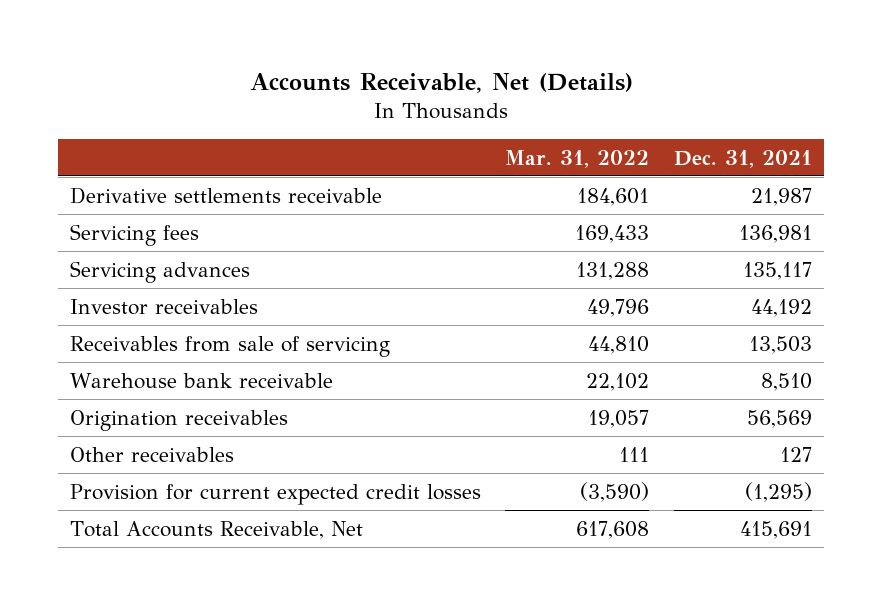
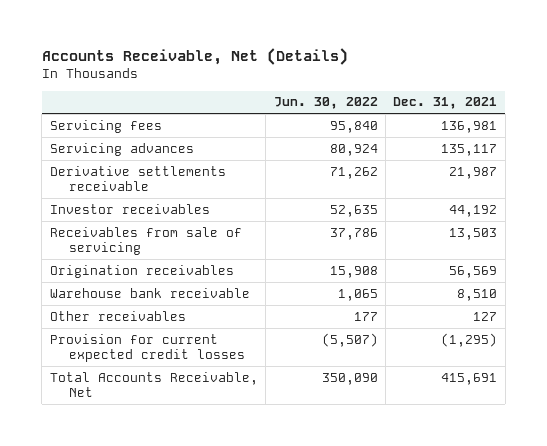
- | Mar. 31, 2022 | Dec. 31, 2021
+ | Jun. 30, 2022 | Dec. 31, 2021
moved down: Derivative settlements receivable | 71,262 | 21,987
moved down: Warehouse bank receivable | 1,065 | 8,510

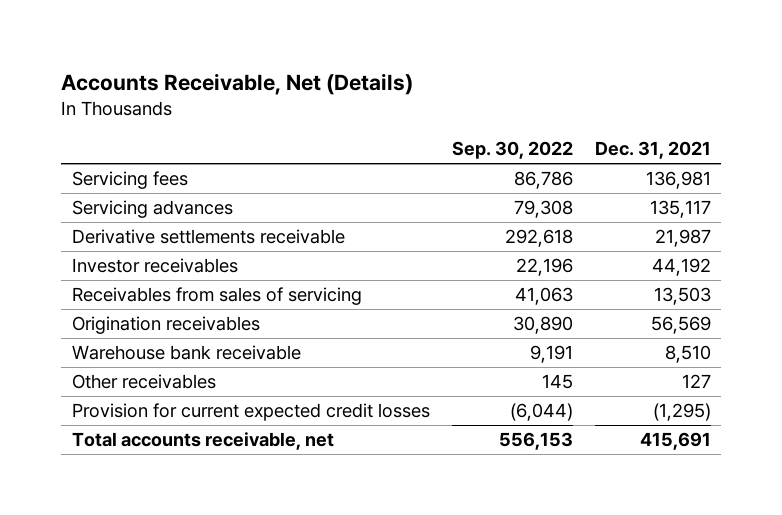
- | Jun. 30, 2022 | Dec. 31, 2021
+ | Sep. 30, 2022 | Dec. 31, 2021
- Receivables from sale of servicing | 37,786 | 13,503
+ Receivables from sales of servicing | 41,063 | 13,503
- Total Accounts Receivable, Net | 350,090 | 415,691
+ Total accounts receivable, net | 556,153 | 415,691

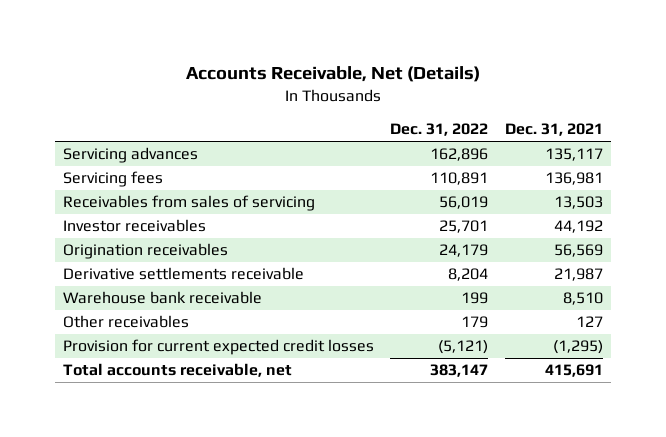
- | Sep. 30, 2022 | Dec. 31, 2021
+ | Dec. 31, 2022 | Dec. 31, 2021
moved down: Servicing fees | 110,891 | 136,981
moved down: Investor receivables | 25,701 | 44,192
moved down: Derivative settlements receivable | 8,204 | 21,987

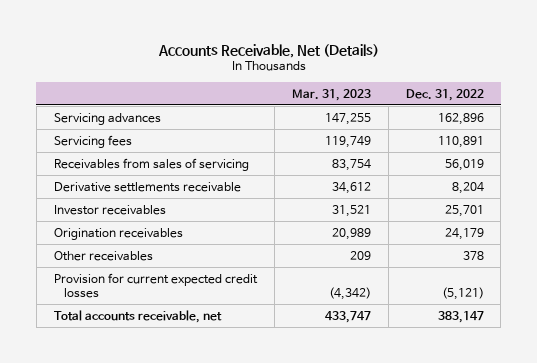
- | Dec. 31, 2022 | Dec. 31, 2021
+ | Mar. 31, 2023 | Dec. 31, 2022
moved up: Derivative settlements receivable | 34,612 | 8,204
- Warehouse bank receivable | 199 | 8,510
- Other receivables | 179 | 127
+ Other receivables | 209 | 378

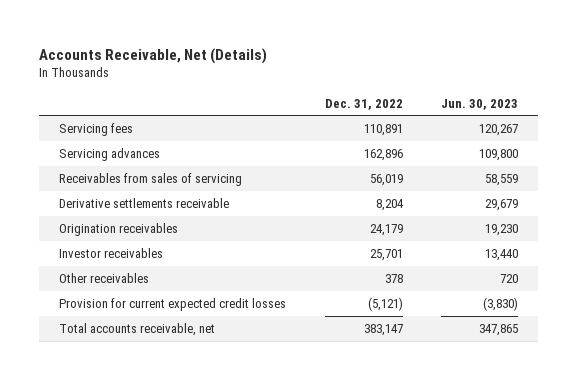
- | Mar. 31, 2023 | Dec. 31, 2022
+ | Dec. 31, 2022 | Jun. 30, 2023
moved down: Servicing advances | 162,896 | 109,800
moved down: Investor receivables | 25,701 | 13,440

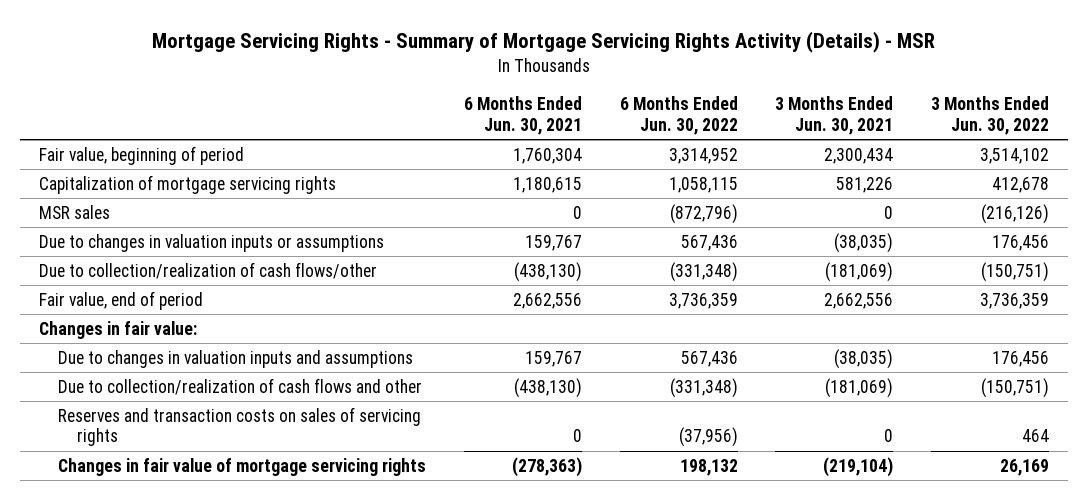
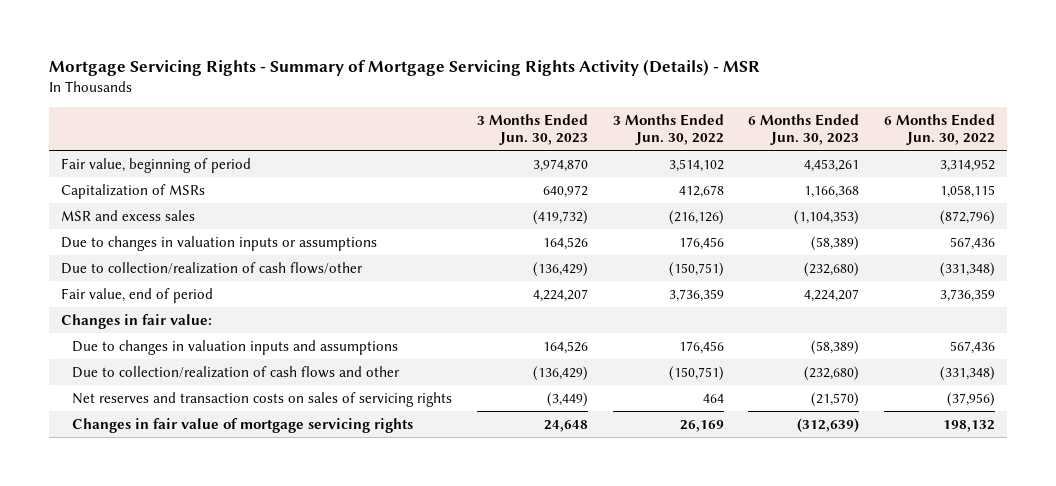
- | 6 Months Ended Jun. 30, 2021 | 6 Months Ended Jun. 30, 2022 | 3 Months Ended Jun. 30, 2021 | 3 Months Ended Jun. 30, 2022
+ | 3 Months Ended Jun. 30, 2023 | 3 Months Ended Jun. 30, 2022 | 6 Months Ended Jun. 30, 2023 | 6 Months Ended Jun. 30, 2022
- Capitalization of mortgage servicing rights | 1,180,615 | 1,058,115 | 581,226 | 412,678
- MSR sales | 0 | (872,796) | 0 | (216,126)
+ Capitalization of MSRs | 640,972 | 412,678 | 1,166,368 | 1,058,115
+ MSR and excess sales | (419,732) | (216,126) | (1,104,353) | (872,796)
- Reserves and transaction costs on sales of servicing rights | 0 | (37,956) | 0 | 464
+ Net reserves and transaction costs on sales of servicing rights | (3,449) | 464 | (21,570) | (37,956)

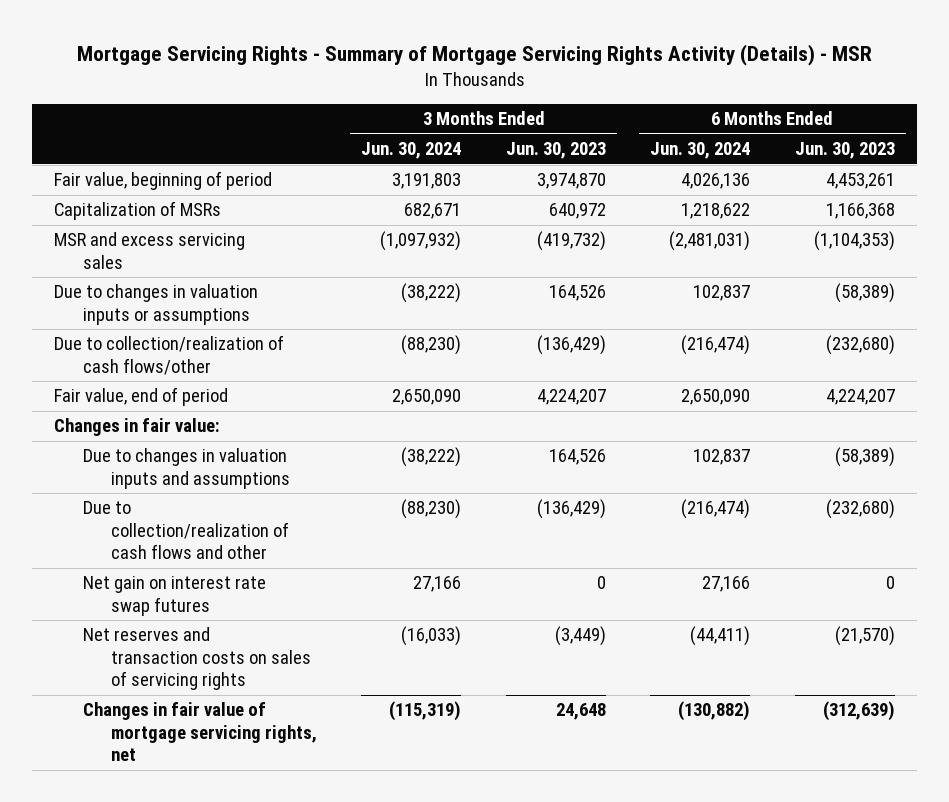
- | 3 Months Ended Jun. 30, 2023 | 3 Months Ended Jun. 30, 2022 | 6 Months Ended Jun. 30, 2023 | 6 Months Ended Jun. 30, 2022
+ | 3 Months Ended Jun. 30, 2024 | 3 Months Ended Jun. 30, 2023 | 6 Months Ended Jun. 30, 2024 | 6 Months Ended Jun. 30, 2023
- MSR and excess sales | (419,732) | (216,126) | (1,104,353) | (872,796)
+ MSR and excess servicing sales | (1,097,932) | (419,732) | (2,481,031) | (1,104,353)
+ Net gain on interest rate swap futures | 27,166 | 0 | 27,166 | 0
- Changes in fair value of mortgage servicing rights | 24,648 | 26,169 | (312,639) | 198,132
+ Changes in fair value of mortgage servicing rights, net | (115,319) | 24,648 | (130,882) | (312,639)

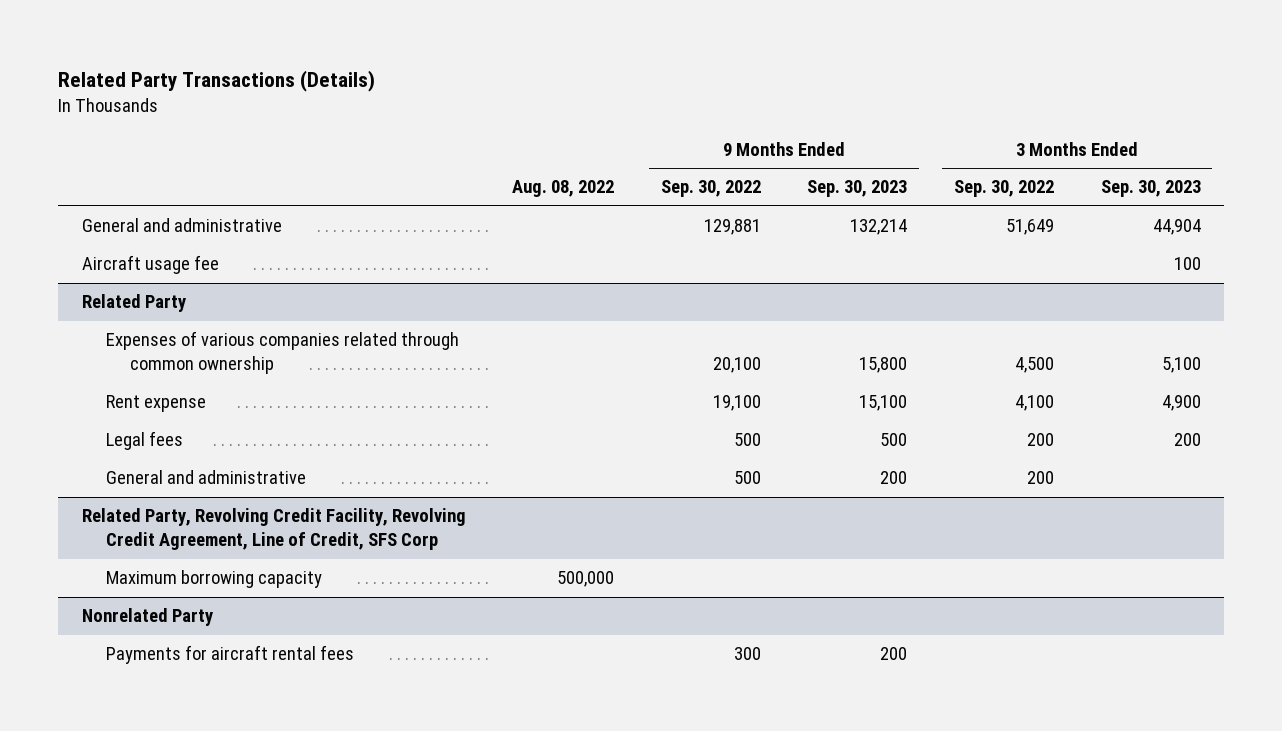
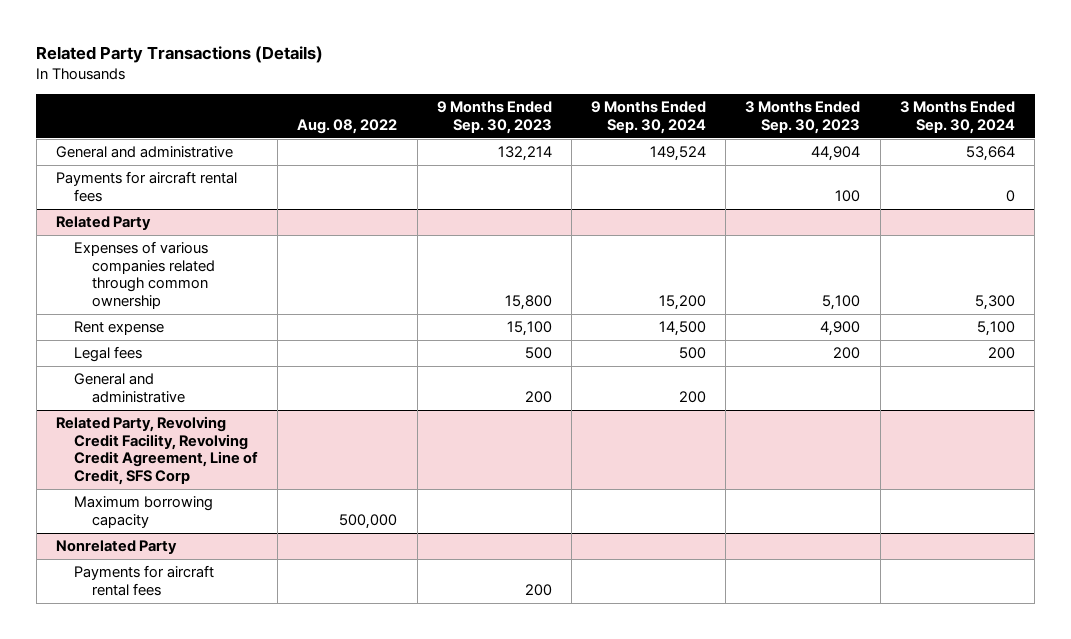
- | Aug. 08, 2022 | 9 Months Ended Sep. 30, 2022 | 9 Months Ended Sep. 30, 2023 | 3 Months Ended Sep. 30, 2022 | 3 Months Ended Sep. 30, 2023
+ | Aug. 08, 2022 | 9 Months Ended Sep. 30, 2023 | 9 Months Ended Sep. 30, 2024 | 3 Months Ended Sep. 30, 2023 | 3 Months Ended Sep. 30, 2024
- Aircraft usage fee | | | | | 100
+ Payments for aircraft rental fees | | | | 100 | 0

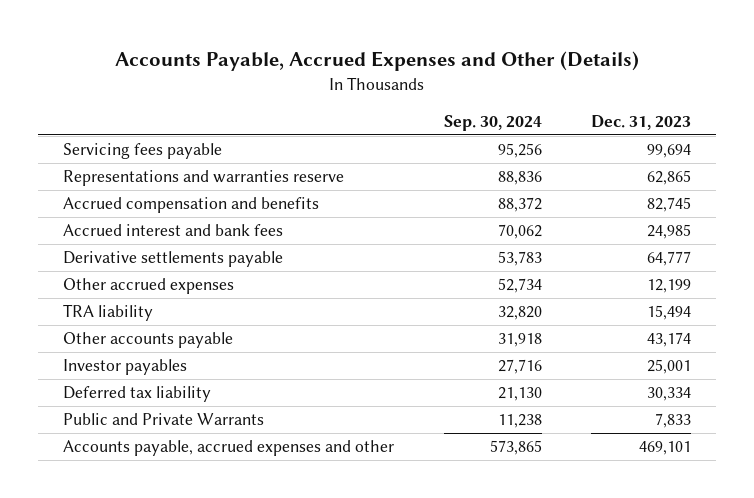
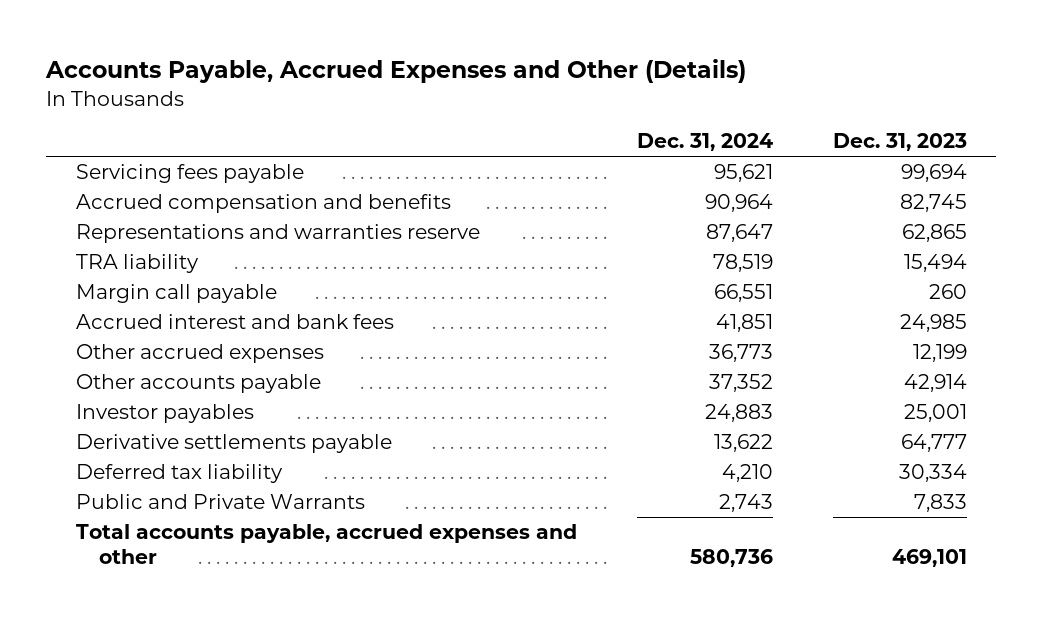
- | Sep. 30, 2024 | Dec. 31, 2023
+ | Dec. 31, 2024 | Dec. 31, 2023
moved down: Representations and warranties reserve | 87,647 | 62,865
moved up: TRA liability | 78,519 | 15,494
+ Margin call payable | 66,551 | 260
- Other accounts payable | 31,918 | 43,174
+ Other accounts payable | 37,352 | 42,914
moved down: Derivative settlements payable | 13,622 | 64,777
- Accounts payable, accrued expenses and other | 573,865 | 469,101
+ Total accounts payable, accrued expenses and other | 580,736 | 469,101

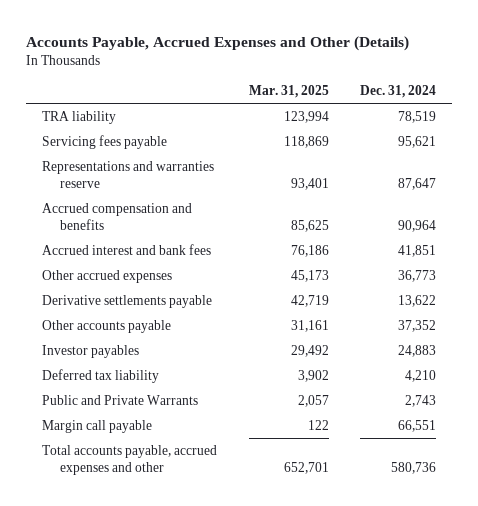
- | Dec. 31, 2024 | Dec. 31, 2023
+ | Mar. 31, 2025 | Dec. 31, 2024
moved up: TRA liability | 123,994 | 78,519
moved down: Accrued compensation and benefits | 85,625 | 90,964
moved up: Derivative settlements payable | 42,719 | 13,622
moved down: Margin call payable | 122 | 66,551

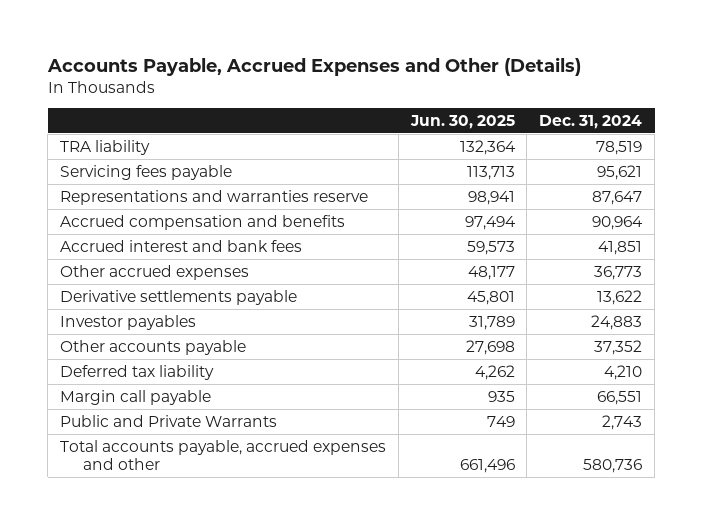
- | Mar. 31, 2025 | Dec. 31, 2024
+ | Jun. 30, 2025 | Dec. 31, 2024
moved down: Other accounts payable | 27,698 | 37,352
moved down: Public and Private Warrants | 749 | 2,743

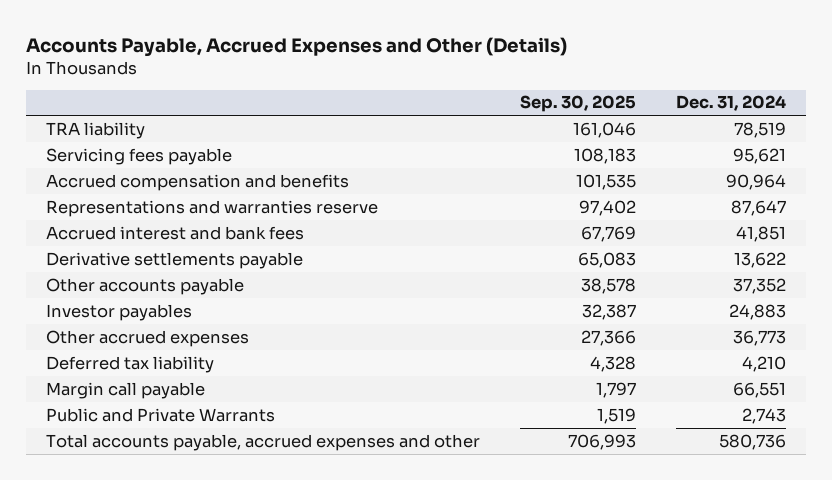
- | Jun. 30, 2025 | Dec. 31, 2024
+ | Sep. 30, 2025 | Dec. 31, 2024
moved down: Representations and warranties reserve | 97,402 | 87,647
moved down: Investor payables | 32,387 | 24,883
moved down: Other accrued expenses | 27,366 | 36,773

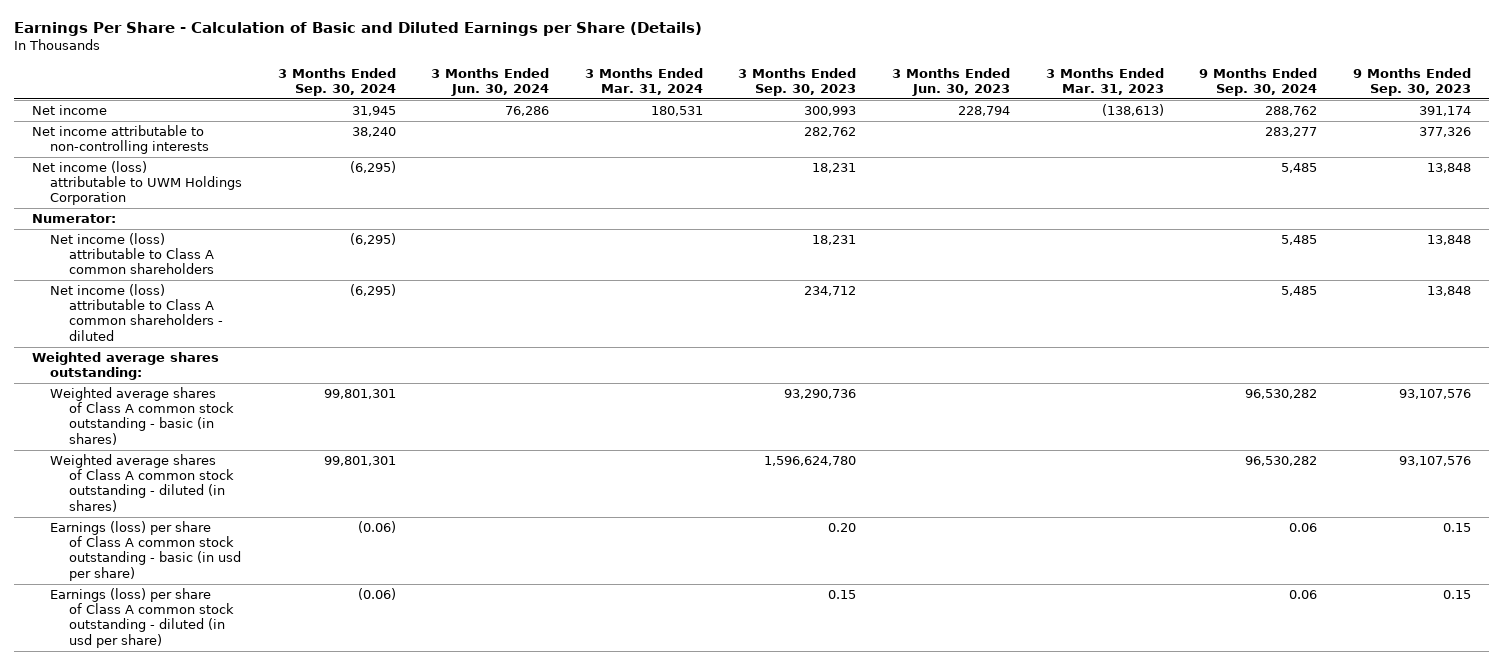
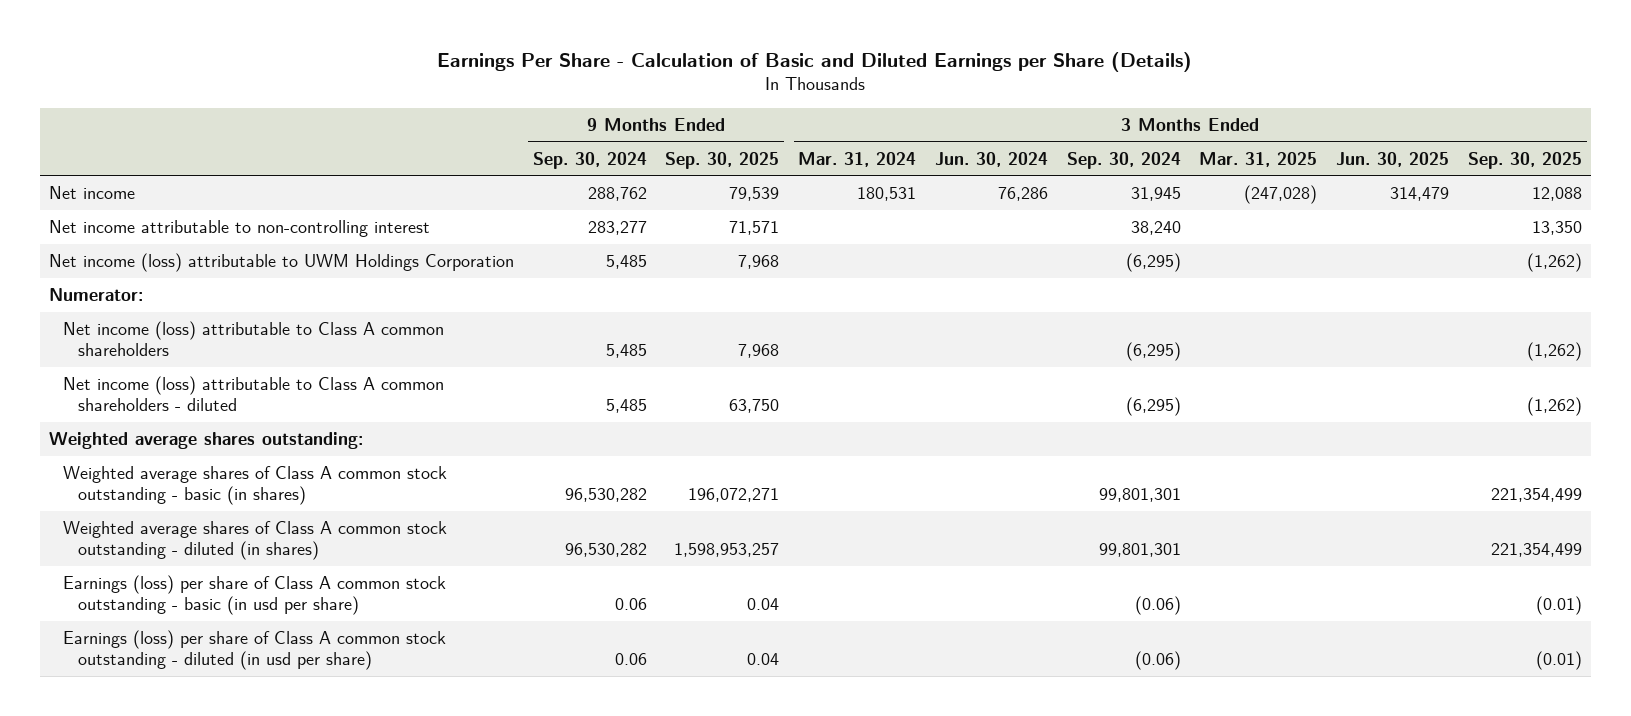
- | 3 Months Ended Sep. 30, 2024 | 3 Months Ended Jun. 30, 2024 | 3 Months Ended Mar. 31, 2024 | 3 Months Ended Sep. 30, 2023 | 3 Months Ended Jun. 30, 2023 | 3 Months Ended Mar. 31, 2023 | 9 Months Ended Sep. 30, 2024 | 9 Months Ended Sep. 30, 2023
+ | 9 Months Ended Sep. 30, 2024 | 9 Months Ended Sep. 30, 2025 | 3 Months Ended Mar. 31, 2024 | 3 Months Ended Jun. 30, 2024 | 3 Months Ended Sep. 30, 2024 | 3 Months Ended Mar. 31, 2025 | 3 Months Ended Jun. 30, 2025 | 3 Months Ended Sep. 30, 2025
- Net income attributable to non-controlling interests | 38,240 | | | 282,762 | | | 283,277 | 377,326
+ Net income attributable to non-controlling interest | 283,277 | 71,571 | | | 38,240 | | | 13,350

